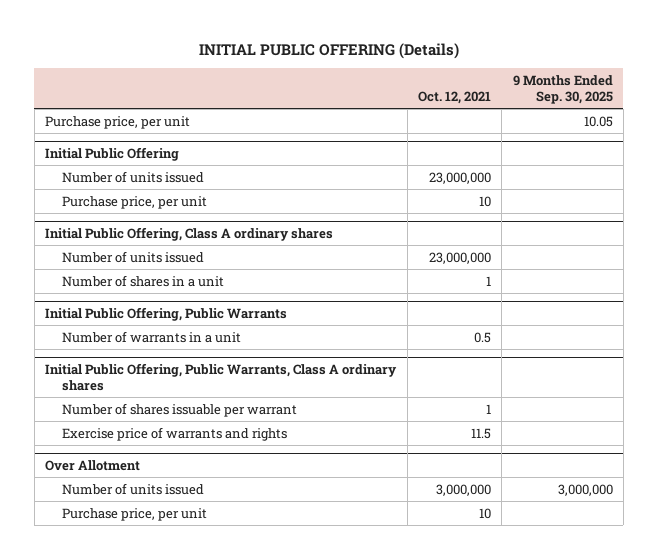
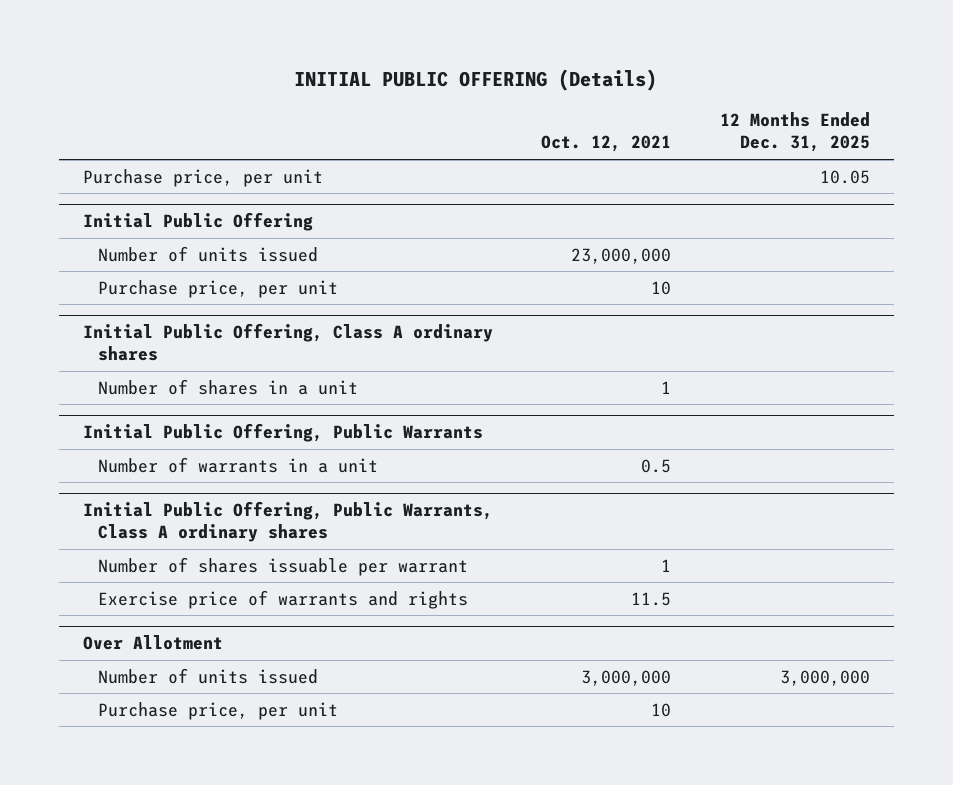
- | Oct. 12, 2021 | 9 Months Ended Sep. 30, 2025
+ | Oct. 12, 2021 | 12 Months Ended Dec. 31, 2025
@ Initial Public Offering, Class A ordinary shares
- Number of units issued | 23,000,000 |

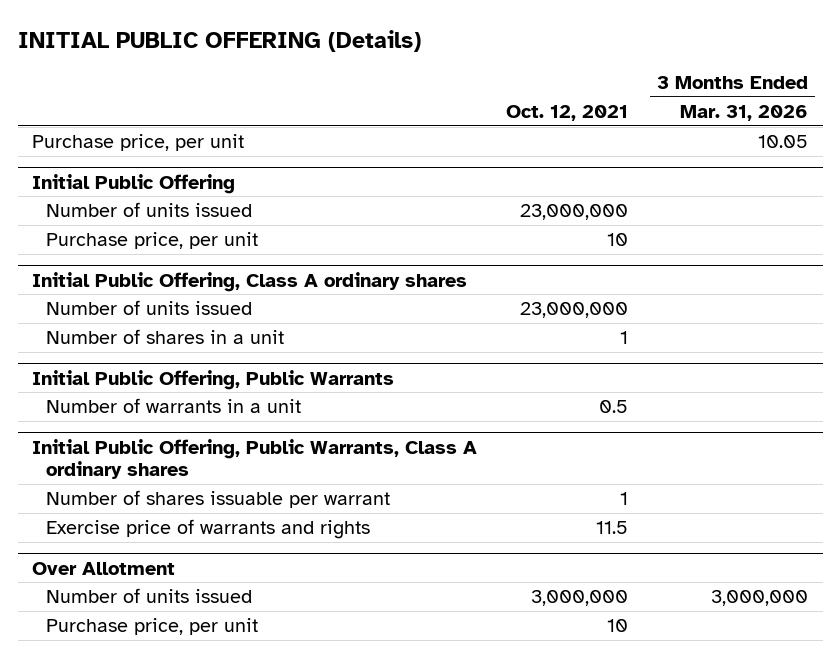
- | Oct. 12, 2021 | 12 Months Ended Dec. 31, 2025
+ | Oct. 12, 2021 | 3 Months Ended Mar. 31, 2026
@ Initial Public Offering, Class A ordinary shares
+ Number of units issued | 23,000,000 |

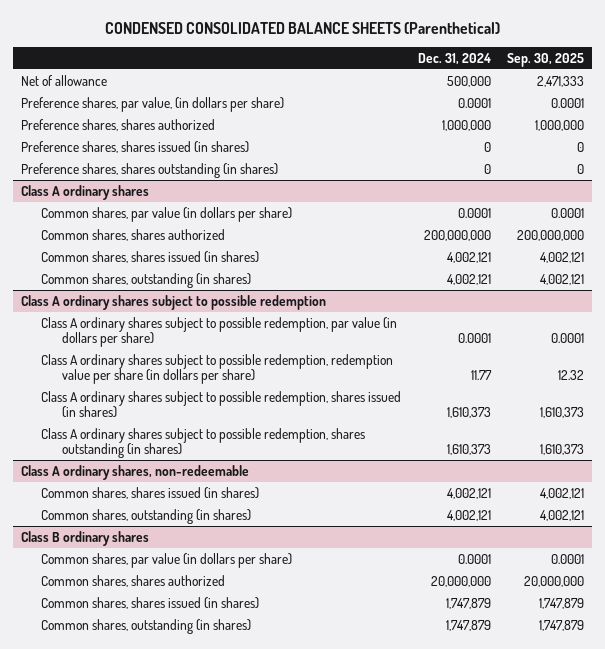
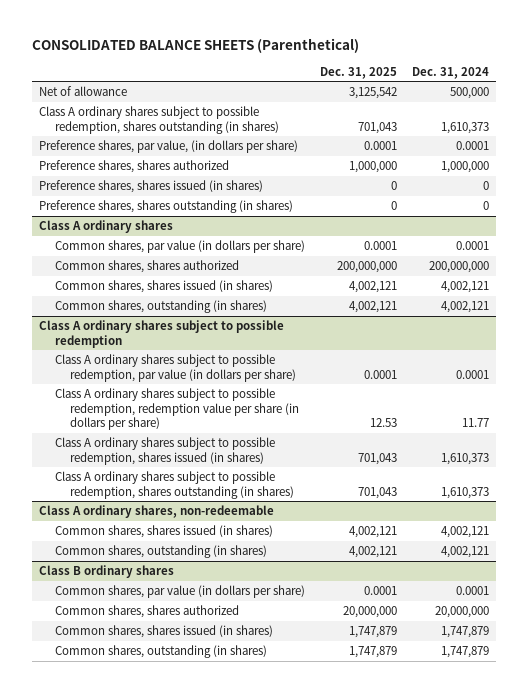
- CONDENSED CONSOLIDATED BALANCE SHEETS (Parenthetical)
+ CONSOLIDATED BALANCE SHEETS (Parenthetical)
- | Dec. 31, 2024 | Sep. 30, 2025
+ | Dec. 31, 2025 | Dec. 31, 2024
+ Class A ordinary shares subject to possible redemption, shares outstanding (in shares) | 701,043 | 1,610,373

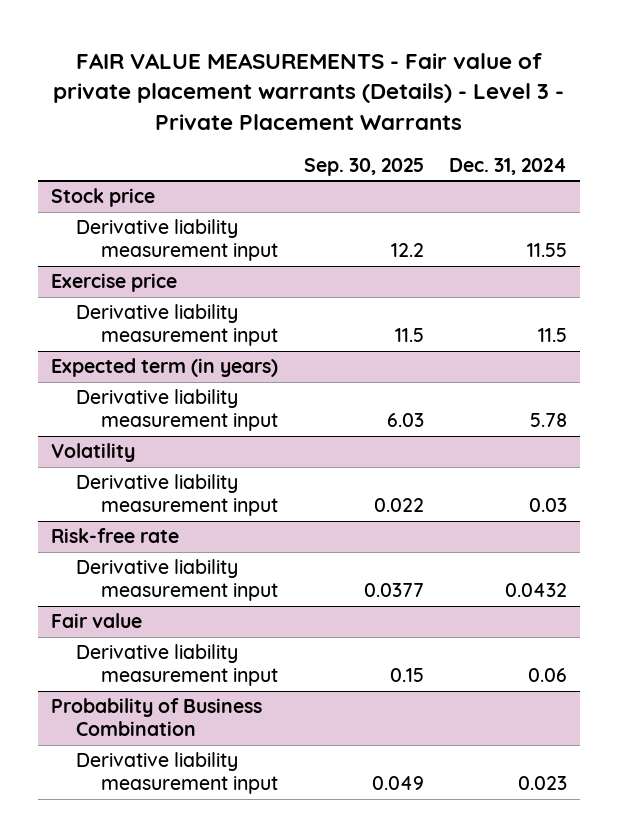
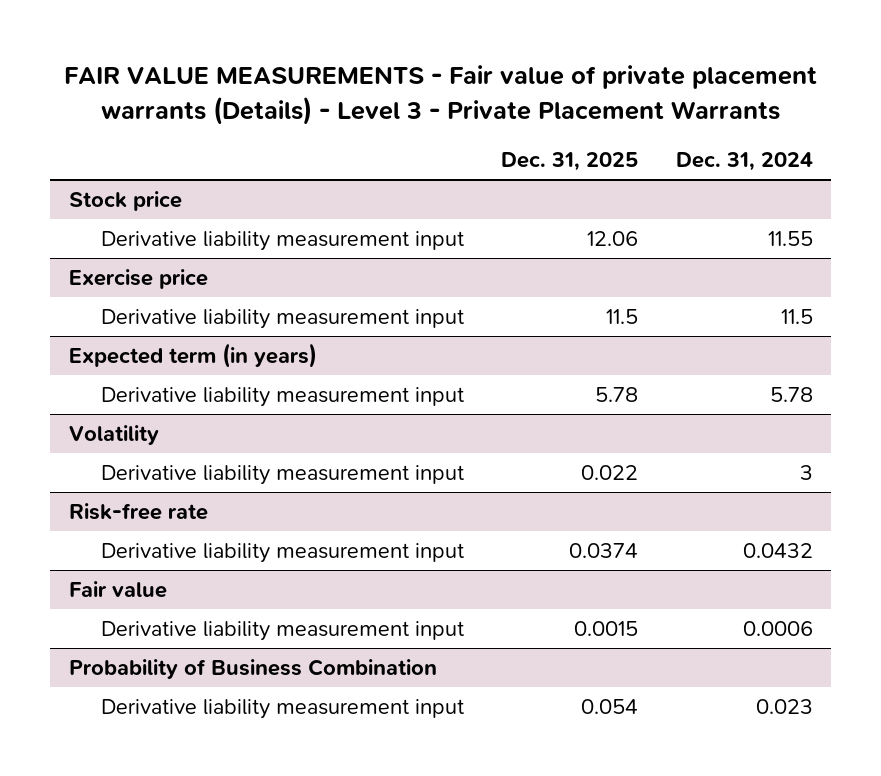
- | Sep. 30, 2025 | Dec. 31, 2024
+ | Dec. 31, 2025 | Dec. 31, 2024
@ Volatility
- Derivative liability measurement input | 0.022 | 0.03
+ Derivative liability measurement input | 0.022 | 3
@ Fair value
- Derivative liability measurement input | 0.15 | 0.06
+ Derivative liability measurement input | 0.0015 | 0.0006

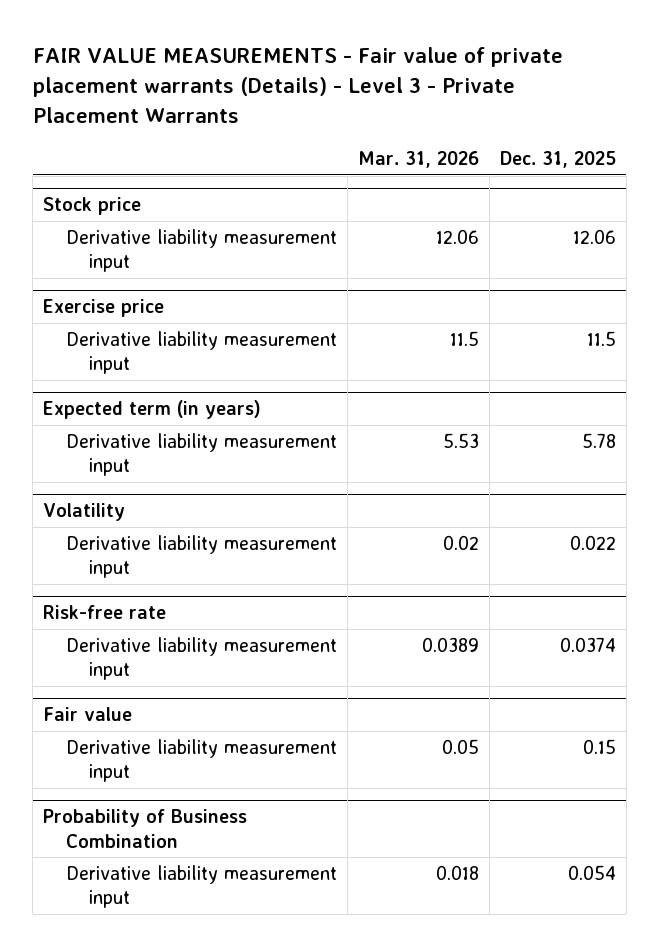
- | Dec. 31, 2025 | Dec. 31, 2024
+ | Mar. 31, 2026 | Dec. 31, 2025
@ Fair value
- Derivative liability measurement input | 0.0015 | 0.0006
+ Derivative liability measurement input | 0.05 | 0.15

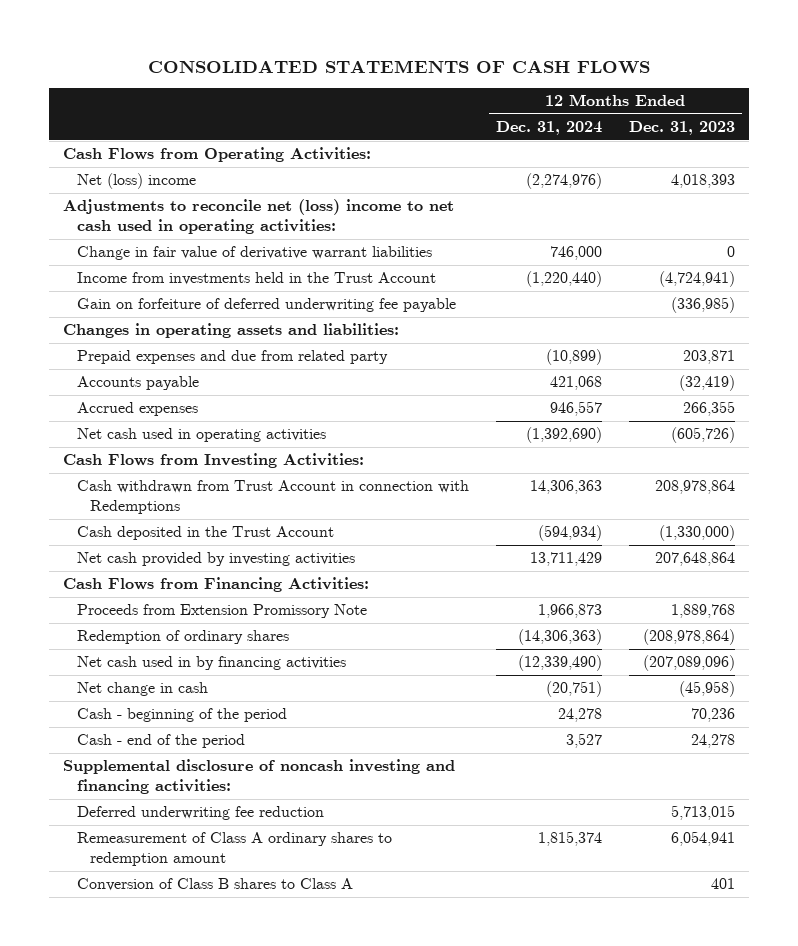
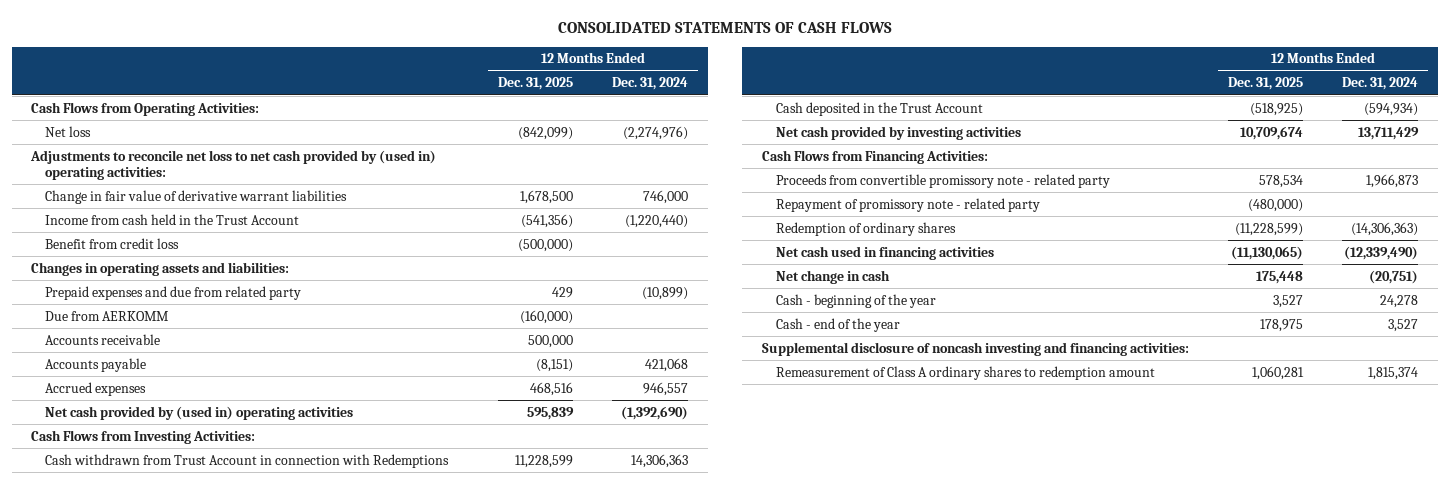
- | 12 Months Ended Dec. 31, 2024 | 12 Months Ended Dec. 31, 2023
+ | 12 Months Ended Dec. 31, 2025 | 12 Months Ended Dec. 31, 2024
- Net (loss) income | (2,274,976) | 4,018,393
- Adjustments to reconcile net (loss) income to net cash used in operating activities:
+ Net loss | (842,099) | (2,274,976)
+ Adjustments to reconcile net loss to net cash provided by (used in) operating activities:
- Income from investments held in the Trust Account | (1,220,440) | (4,724,941)
- Gain on forfeiture of deferred underwriting fee payable | | (336,985)
+ Income from cash held in the Trust Account | (541,356) | (1,220,440)
+ Benefit from credit loss | (500,000) |
+ Due from AERKOMM | (160,000) |
+ Accounts receivable | 500,000 |
- Net cash used in operating activities | (1,392,690) | (605,726)
+ Net cash provided by (used in) operating activities | 595,839 | (1,392,690)
- Proceeds from Extension Promissory Note | 1,966,873 | 1,889,768
+ Proceeds from convertible promissory note - related party | 578,534 | 1,966,873
+ Repayment of promissory note - related party | (480,000) |
- Net cash used in by financing activities | (12,339,490) | (207,089,096)
+ Net cash used in financing activities | (11,130,065) | (12,339,490)
- Cash - beginning of the period | 24,278 | 70,236
- Cash - end of the period | 3,527 | 24,278
+ Cash - beginning of the year | 3,527 | 24,278
+ Cash - end of the year | 178,975 | 3,527
- Deferred underwriting fee reduction | | 5,713,015
- Conversion of Class B shares to Class A | | 401

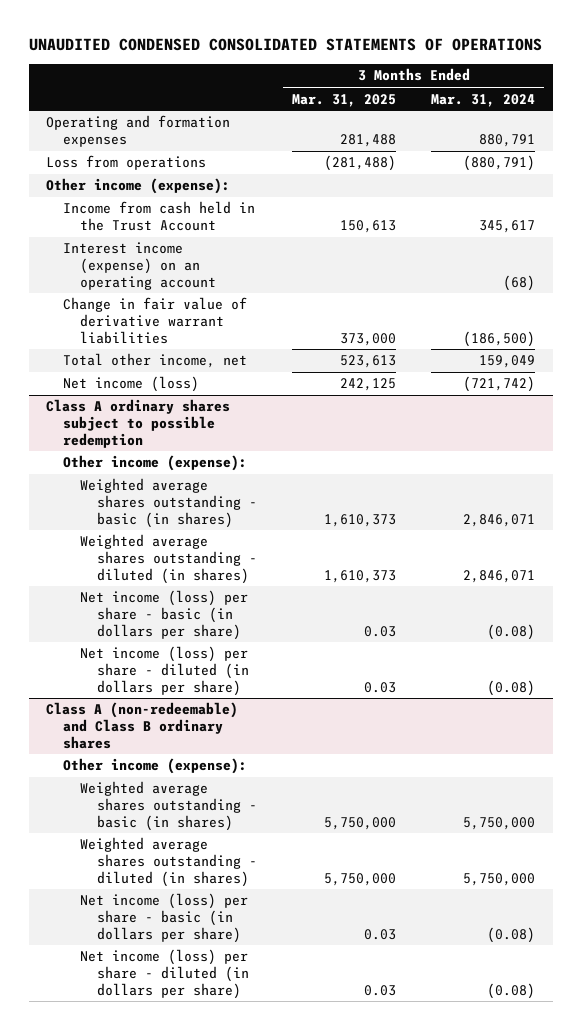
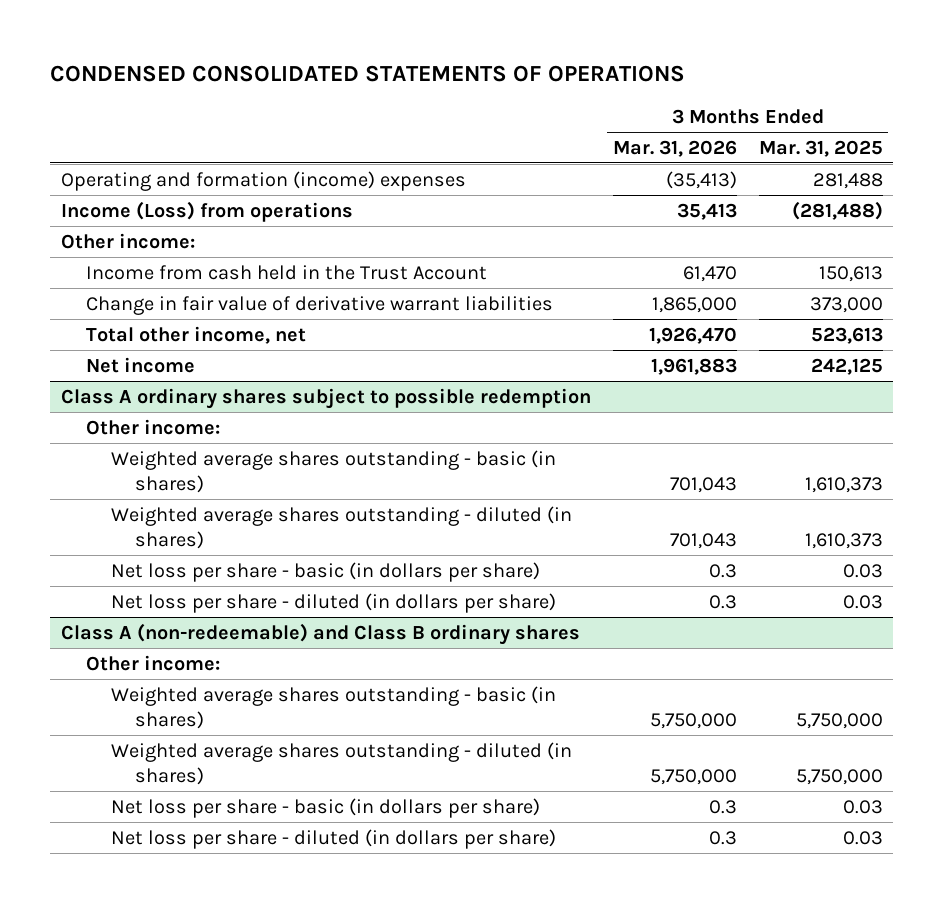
- UNAUDITED CONDENSED CONSOLIDATED STATEMENTS OF OPERATIONS
+ CONDENSED CONSOLIDATED STATEMENTS OF OPERATIONS
- | 3 Months Ended Mar. 31, 2025 | 3 Months Ended Mar. 31, 2024
+ | 3 Months Ended Mar. 31, 2026 | 3 Months Ended Mar. 31, 2025
- Operating and formation expenses | 281,488 | 880,791
- Loss from operations | (281,488) | (880,791)
- Other income (expense):
+ Operating and formation (income) expenses | (35,413) | 281,488
+ Income (Loss) from operations | 35,413 | (281,488)
+ Other income:
- Interest income (expense) on an operating account | | (68)
- Net income (loss) | 242,125 | (721,742)
+ Net income | 1,961,883 | 242,125
@ Class A ordinary shares subject to possible redemption
- Other income (expense):
+ Other income:
- Net income (loss) per share - basic (in dollars per share) | 0.03 | (0.08)
- Net income (loss) per share - diluted (in dollars per share) | 0.03 | (0.08)
+ Net loss per share - basic (in dollars per share) | 0.3 | 0.03
+ Net loss per share - diluted (in dollars per share) | 0.3 | 0.03
@ Class A (non-redeemable) and Class B ordinary shares
- Other income (expense):
+ Other income:
- Net income (loss) per share - basic (in dollars per share) | 0.03 | (0.08)
- Net income (loss) per share - diluted (in dollars per share) | 0.03 | (0.08)
+ Net loss per share - basic (in dollars per share) | 0.3 | 0.03
+ Net loss per share - diluted (in dollars per share) | 0.3 | 0.03

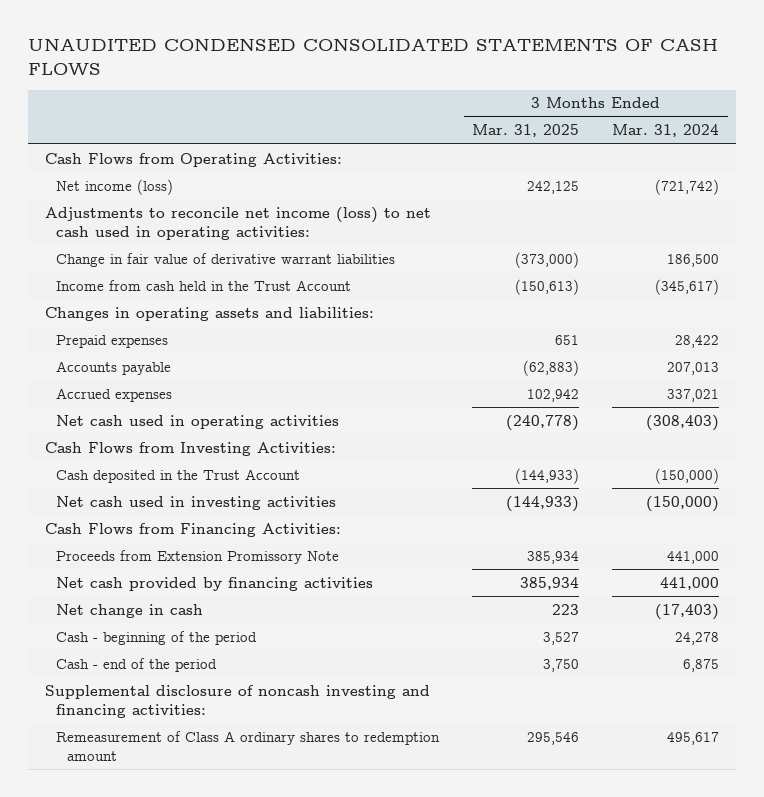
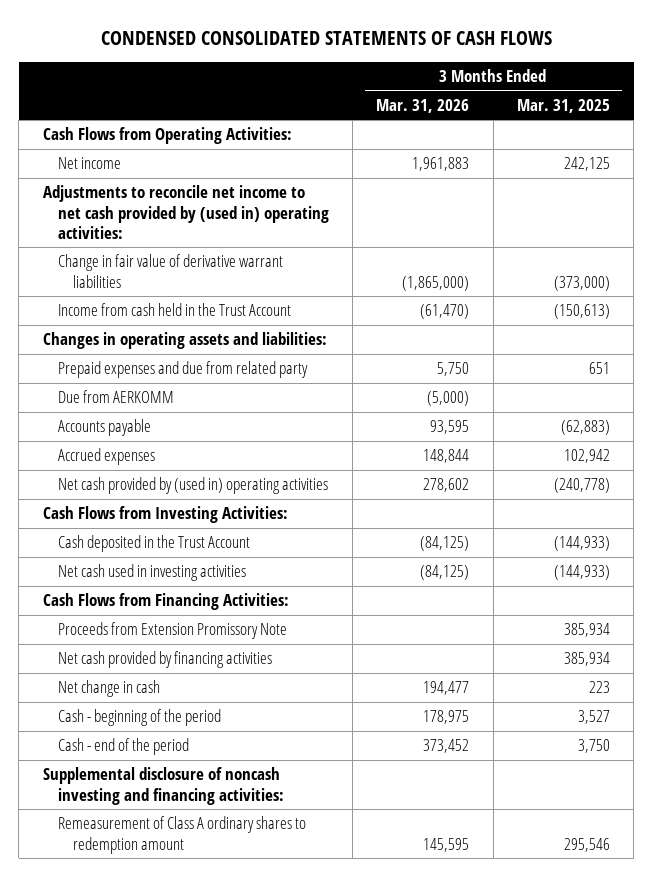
- UNAUDITED CONDENSED CONSOLIDATED STATEMENTS OF CASH FLOWS
+ CONDENSED CONSOLIDATED STATEMENTS OF CASH FLOWS
- | 3 Months Ended Mar. 31, 2025 | 3 Months Ended Mar. 31, 2024
+ | 3 Months Ended Mar. 31, 2026 | 3 Months Ended Mar. 31, 2025
- Net income (loss) | 242,125 | (721,742)
- Adjustments to reconcile net income (loss) to net cash used in operating activities:
+ Net income | 1,961,883 | 242,125
+ Adjustments to reconcile net income to net cash provided by (used in) operating activities:
- Prepaid expenses | 651 | 28,422
+ Prepaid expenses and due from related party | 5,750 | 651
+ Due from AERKOMM | (5,000) |
- Net cash used in operating activities | (240,778) | (308,403)
+ Net cash provided by (used in) operating activities | 278,602 | (240,778)

